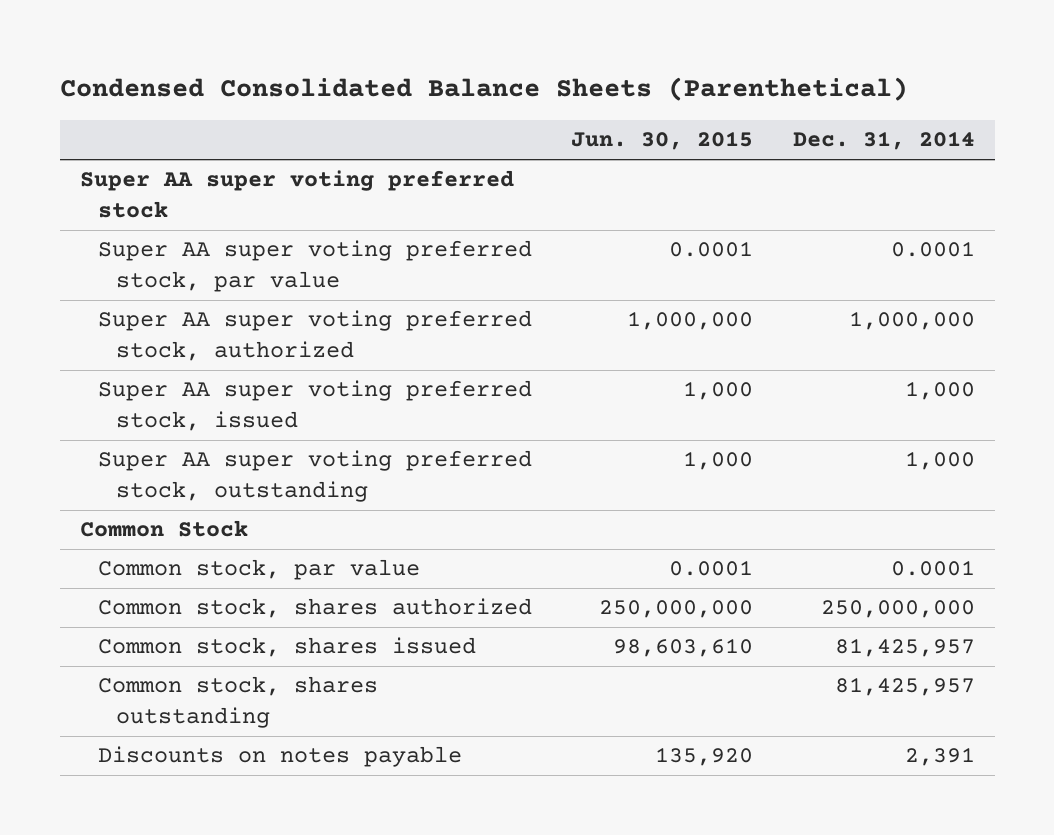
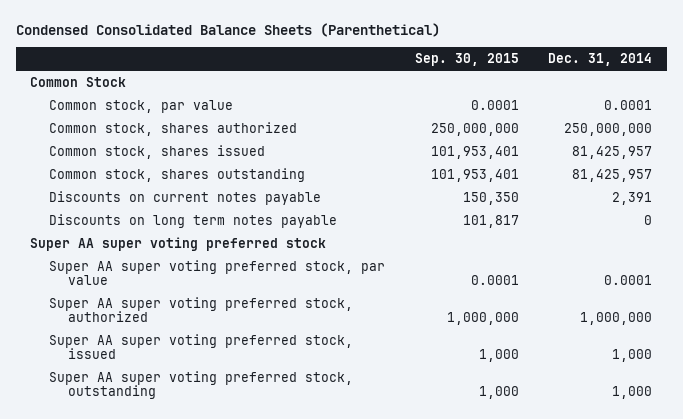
- | Jun. 30, 2015 | Dec. 31, 2014
+ | Sep. 30, 2015 | Dec. 31, 2014
- Discounts on notes payable | 135,920 | 2,391
+ Discounts on current notes payable | 150,350 | 2,391
+ Discounts on long term notes payable | 101,817 | 0
moved down: Super AA super voting preferred stock
moved down: Super AA super voting preferred stock, par value | 0.0001 | 0.0001
moved down: Super AA super voting preferred stock, authorized | 1,000,000 | 1,000,000
moved down: Super AA super voting preferred stock, issued | 1,000 | 1,000
moved down: Super AA super voting preferred stock, outstanding | 1,000 | 1,000

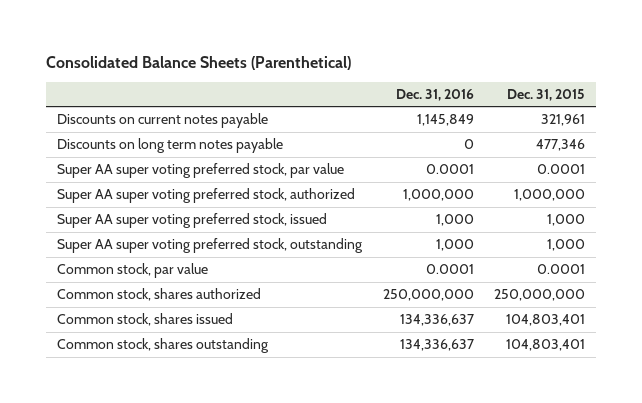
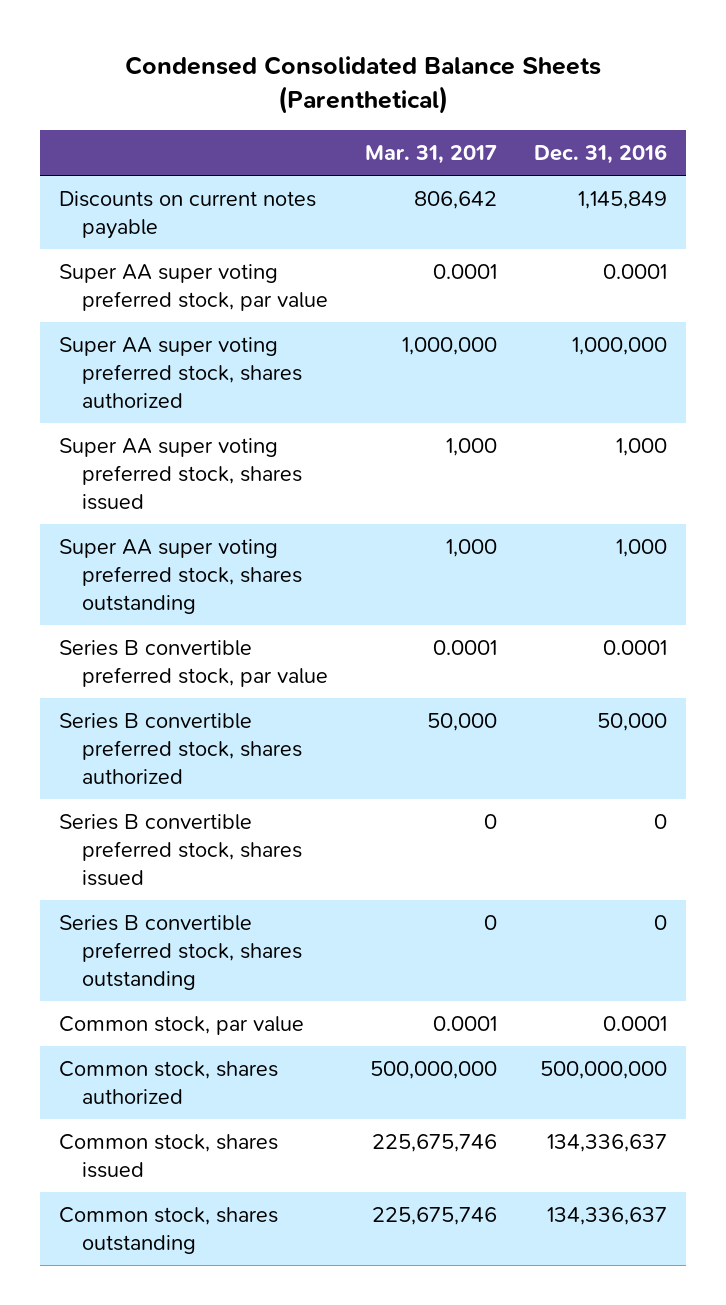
- Consolidated Balance Sheets (Parenthetical)
+ Condensed Consolidated Balance Sheets (Parenthetical)
- | Dec. 31, 2016 | Dec. 31, 2015
+ | Mar. 31, 2017 | Dec. 31, 2016
- Discounts on long term notes payable | 0 | 477,346
- Super AA super voting preferred stock, authorized | 1,000,000 | 1,000,000
- Super AA super voting preferred stock, issued | 1,000 | 1,000
- Super AA super voting preferred stock, outstanding | 1,000 | 1,000
+ Super AA super voting preferred stock, shares authorized | 1,000,000 | 1,000,000
+ Super AA super voting preferred stock, shares issued | 1,000 | 1,000
+ Super AA super voting preferred stock, shares outstanding | 1,000 | 1,000
+ Series B convertible preferred stock, par value | 0.0001 | 0.0001
+ Series B convertible preferred stock, shares authorized | 50,000 | 50,000
+ Series B convertible preferred stock, shares issued | 0 | 0
+ Series B convertible preferred stock, shares outstanding | 0 | 0
- Common stock, shares authorized | 250,000,000 | 250,000,000
+ Common stock, shares authorized | 500,000,000 | 500,000,000

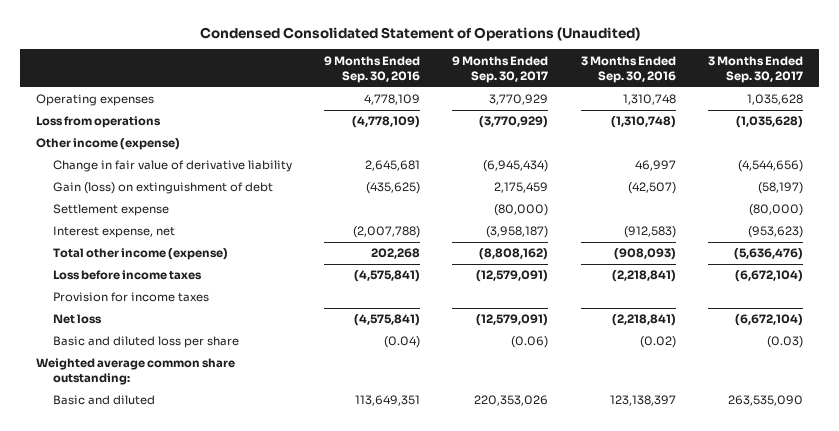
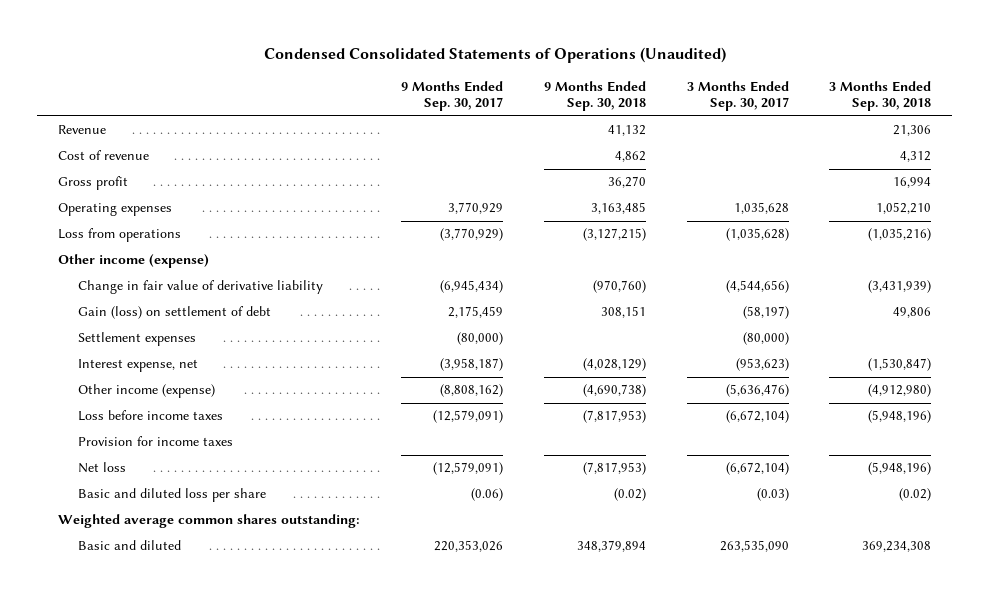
- Condensed Consolidated Statement of Operations (Unaudited)
+ Condensed Consolidated Statements of Operations (Unaudited)
- | 9 Months Ended Sep. 30, 2016 | 9 Months Ended Sep. 30, 2017 | 3 Months Ended Sep. 30, 2016 | 3 Months Ended Sep. 30, 2017
+ | 9 Months Ended Sep. 30, 2017 | 9 Months Ended Sep. 30, 2018 | 3 Months Ended Sep. 30, 2017 | 3 Months Ended Sep. 30, 2018
+ Revenue | | 41,132 | | 21,306
+ Cost of revenue | | 4,862 | | 4,312
+ Gross profit | | 36,270 | | 16,994
- Gain (loss) on extinguishment of debt | (435,625) | 2,175,459 | (42,507) | (58,197)
- Settlement expense | | (80,000) | | (80,000)
+ Gain (loss) on settlement of debt | 2,175,459 | 308,151 | (58,197) | 49,806
+ Settlement expenses | (80,000) | | (80,000) |
- Total other income (expense) | 202,268 | (8,808,162) | (908,093) | (5,636,476)
+ Other income (expense) | (8,808,162) | (4,690,738) | (5,636,476) | (4,912,980)
- Weighted average common share outstanding:
+ Weighted average common shares outstanding:

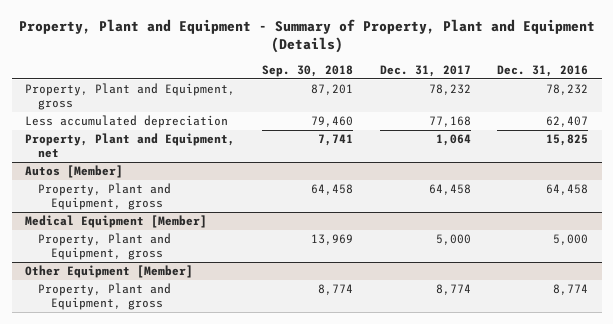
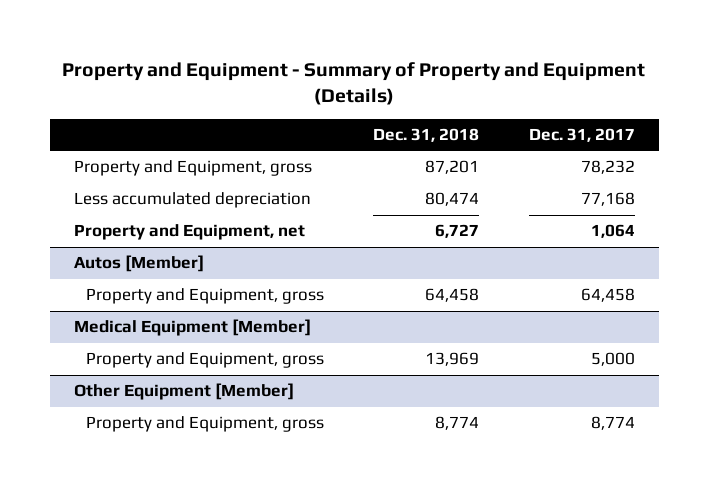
- Property, Plant and Equipment - Summary of Property, Plant and Equipment (Details)
+ Property and Equipment - Summary of Property and Equipment (Details)
- | Sep. 30, 2018 | Dec. 31, 2017 | Dec. 31, 2016
+ | Dec. 31, 2018 | Dec. 31, 2017
- Property, Plant and Equipment, gross | 87,201 | 78,232 | 78,232
+ Property and Equipment, gross | 87,201 | 78,232
- Property, Plant and Equipment, net | 7,741 | 1,064 | 15,825
+ Property and Equipment, net | 6,727 | 1,064
@ Autos [Member]
- Property, Plant and Equipment, gross | 64,458 | 64,458 | 64,458
+ Property and Equipment, gross | 64,458 | 64,458
@ Medical Equipment [Member]
- Property, Plant and Equipment, gross | 13,969 | 5,000 | 5,000
+ Property and Equipment, gross | 13,969 | 5,000
@ Other Equipment [Member]
- Property, Plant and Equipment, gross | 8,774 | 8,774 | 8,774
+ Property and Equipment, gross | 8,774 | 8,774

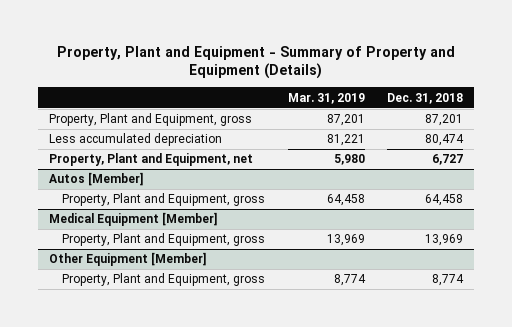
- Property and Equipment - Summary of Property and Equipment (Details)
+ Property, Plant and Equipment - Summary of Property and Equipment (Details)
- | Dec. 31, 2018 | Dec. 31, 2017
+ | Mar. 31, 2019 | Dec. 31, 2018
- Property and Equipment, gross | 87,201 | 78,232
+ Property, Plant and Equipment, gross | 87,201 | 87,201
- Property and Equipment, net | 6,727 | 1,064
+ Property, Plant and Equipment, net | 5,980 | 6,727
@ Autos [Member]
- Property and Equipment, gross | 64,458 | 64,458
+ Property, Plant and Equipment, gross | 64,458 | 64,458
@ Medical Equipment [Member]
- Property and Equipment, gross | 13,969 | 5,000
+ Property, Plant and Equipment, gross | 13,969 | 13,969
@ Other Equipment [Member]
- Property and Equipment, gross | 8,774 | 8,774
+ Property, Plant and Equipment, gross | 8,774 | 8,774

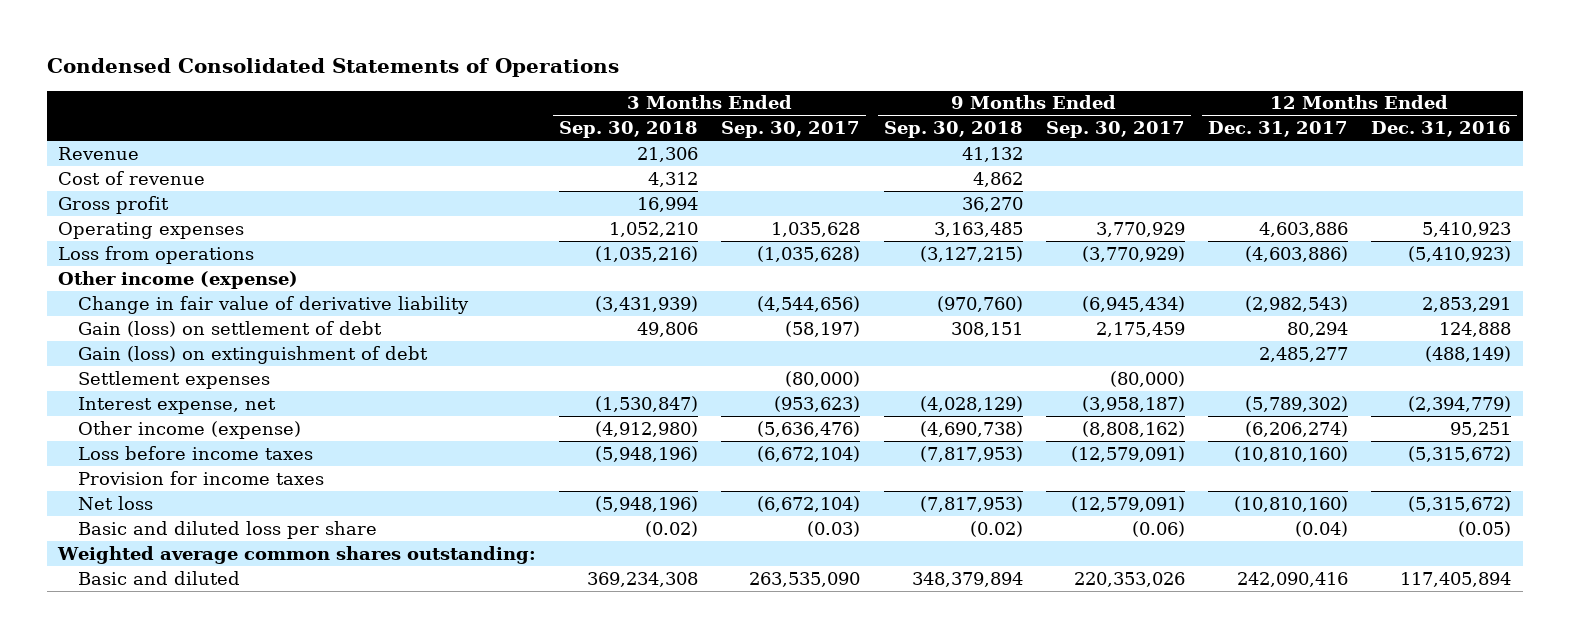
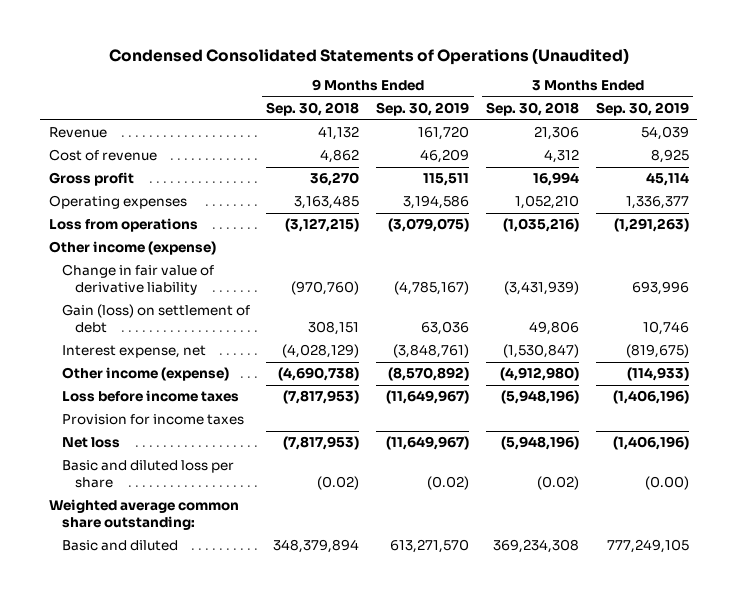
- Condensed Consolidated Statements of Operations
+ Condensed Consolidated Statements of Operations (Unaudited)
- | 3 Months Ended Sep. 30, 2018 | 3 Months Ended Sep. 30, 2017 | 9 Months Ended Sep. 30, 2018 | 9 Months Ended Sep. 30, 2017 | 12 Months Ended Dec. 31, 2017 | 12 Months Ended Dec. 31, 2016
+ | 9 Months Ended Sep. 30, 2018 | 9 Months Ended Sep. 30, 2019 | 3 Months Ended Sep. 30, 2018 | 3 Months Ended Sep. 30, 2019
- Gain (loss) on extinguishment of debt | | | | | 2,485,277 | (488,149)
- Settlement expenses | | (80,000) | | (80,000) | |
- Weighted average common shares outstanding:
+ Weighted average common share outstanding:

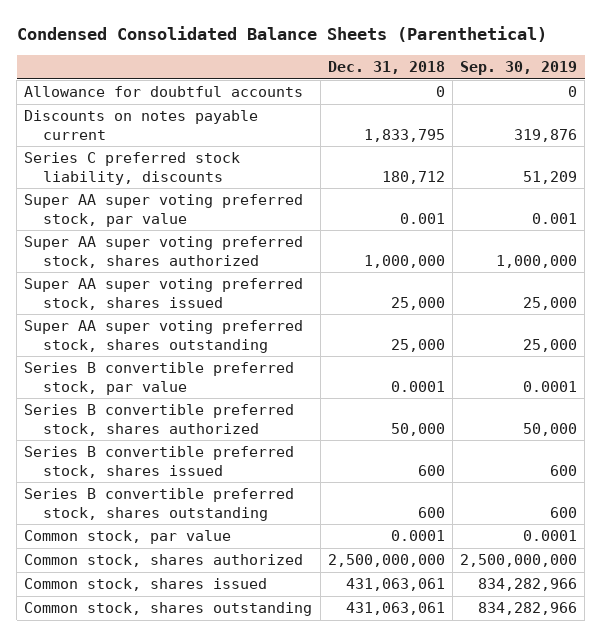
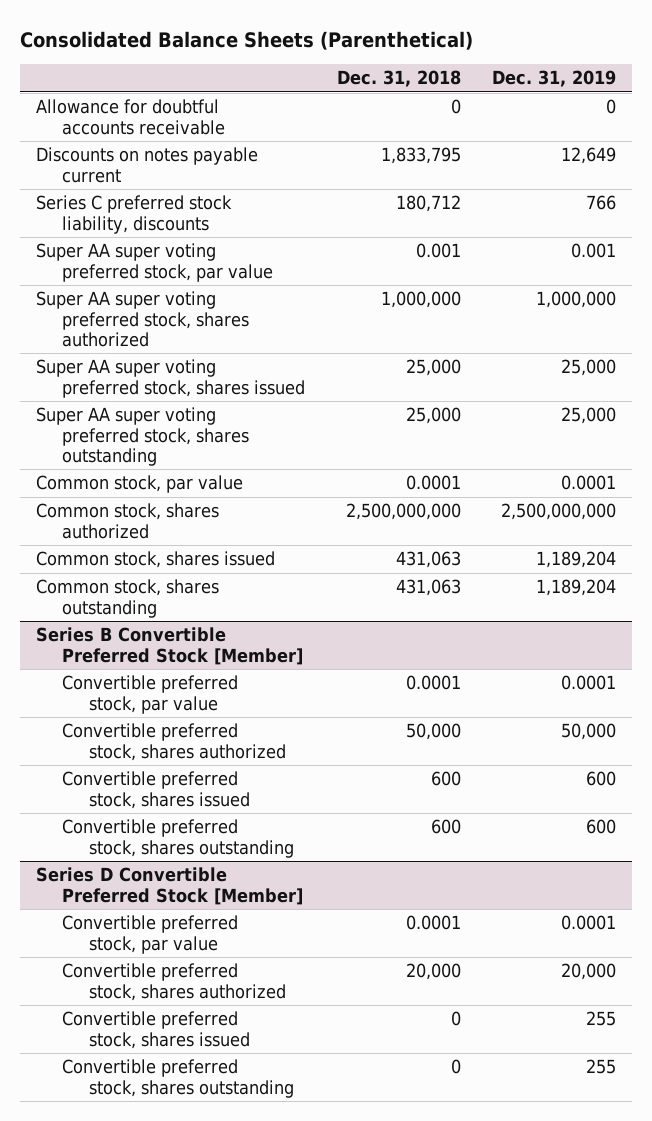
- Condensed Consolidated Balance Sheets (Parenthetical)
+ Consolidated Balance Sheets (Parenthetical)
- | Dec. 31, 2018 | Sep. 30, 2019
+ | Dec. 31, 2018 | Dec. 31, 2019
- Allowance for doubtful accounts | 0 | 0
+ Allowance for doubtful accounts receivable | 0 | 0
- Series B convertible preferred stock, par value | 0.0001 | 0.0001
- Series B convertible preferred stock, shares authorized | 50,000 | 50,000
- Series B convertible preferred stock, shares issued | 600 | 600
- Series B convertible preferred stock, shares outstanding | 600 | 600
- Common stock, shares issued | 431,063,061 | 834,282,966
- Common stock, shares outstanding | 431,063,061 | 834,282,966
+ Common stock, shares issued | 431,063 | 1,189,204
+ Common stock, shares outstanding | 431,063 | 1,189,204
+ Series B Convertible Preferred Stock [Member]
+ Convertible preferred stock, par value | 0.0001 | 0.0001
+ Convertible preferred stock, shares authorized | 50,000 | 50,000
+ Convertible preferred stock, shares issued | 600 | 600
+ Convertible preferred stock, shares outstanding | 600 | 600
+ Series D Convertible Preferred Stock [Member]
+ Convertible preferred stock, par value | 0.0001 | 0.0001
+ Convertible preferred stock, shares authorized | 20,000 | 20,000
+ Convertible preferred stock, shares issued | 0 | 255
+ Convertible preferred stock, shares outstanding | 0 | 255

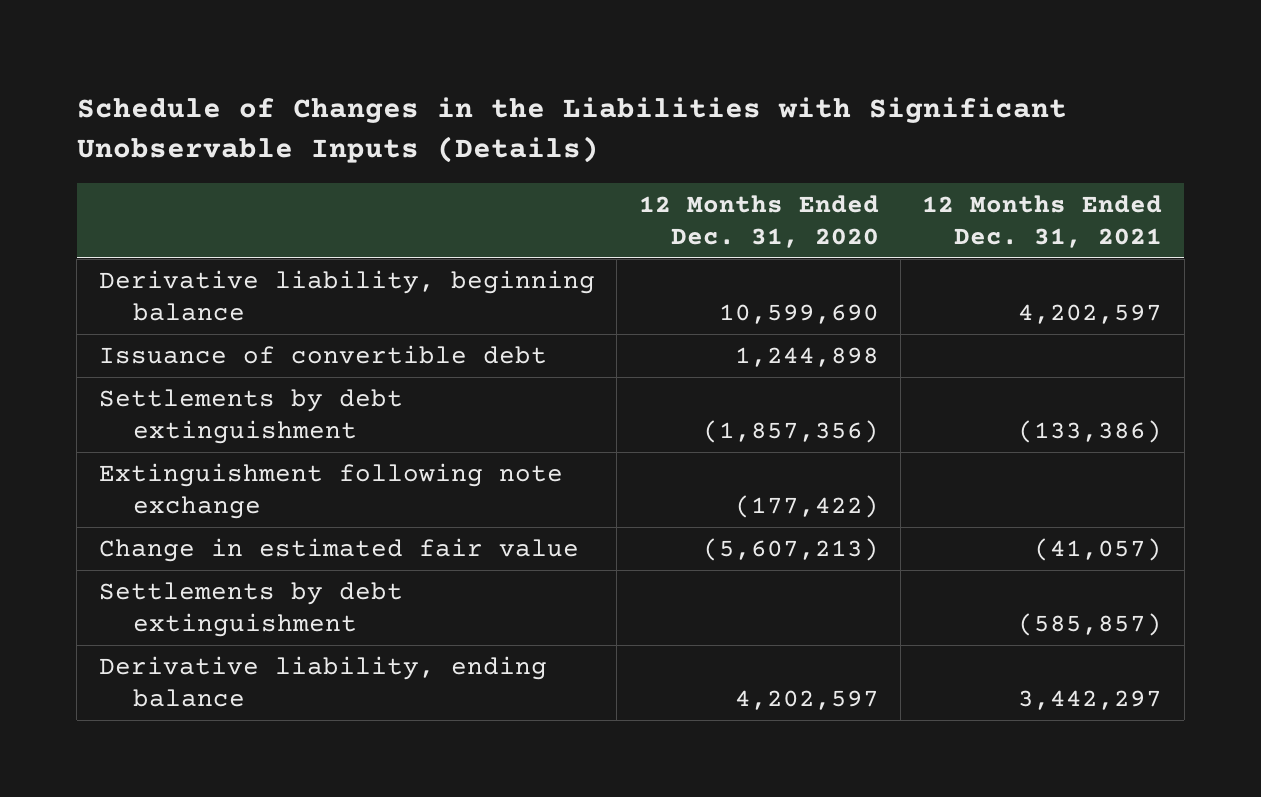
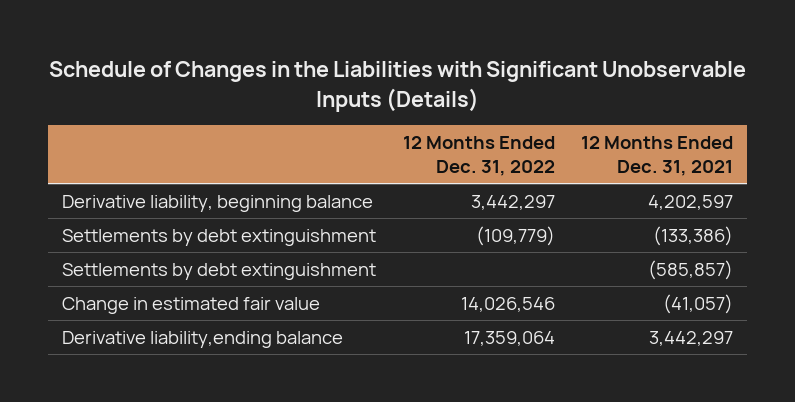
- | 12 Months Ended Dec. 31, 2020 | 12 Months Ended Dec. 31, 2021
+ | 12 Months Ended Dec. 31, 2022 | 12 Months Ended Dec. 31, 2021
- Issuance of convertible debt | 1,244,898 |
- Extinguishment following note exchange | (177,422) |
- Derivative liability, ending balance | 4,202,597 | 3,442,297
moved down: Change in estimated fair value | 14,026,546 | (41,057)
+ Derivative liability,ending balance | 17,359,064 | 3,442,297

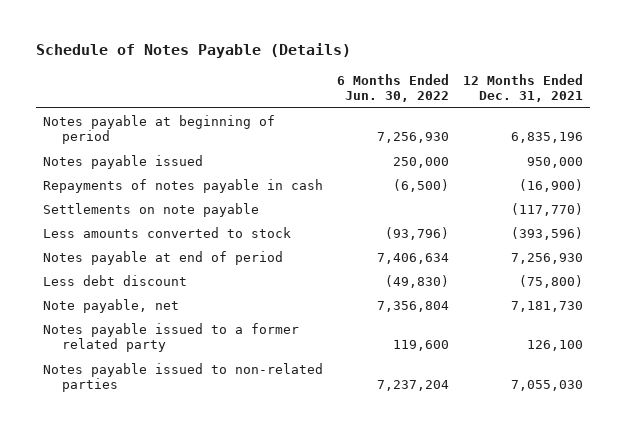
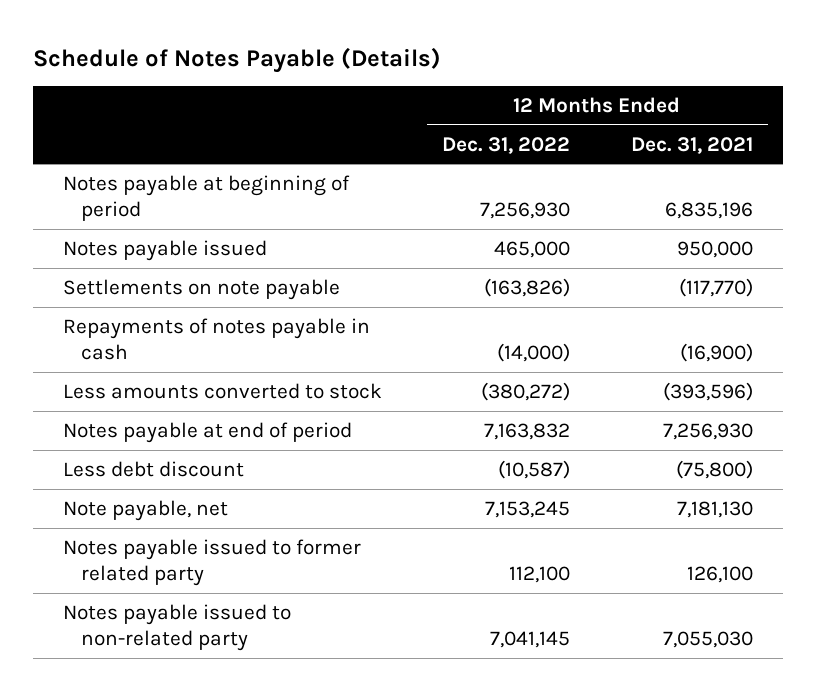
- | 6 Months Ended Jun. 30, 2022 | 12 Months Ended Dec. 31, 2021
+ | 12 Months Ended Dec. 31, 2022 | 12 Months Ended Dec. 31, 2021
moved down: Repayments of notes payable in cash | (14,000) | (16,900)
- Note payable, net | 7,356,804 | 7,181,730
- Notes payable issued to a former related party | 119,600 | 126,100
- Notes payable issued to non-related parties | 7,237,204 | 7,055,030
+ Note payable, net | 7,153,245 | 7,181,130
+ Notes payable issued to former related party | 112,100 | 126,100
+ Notes payable issued to non-related party | 7,041,145 | 7,055,030

